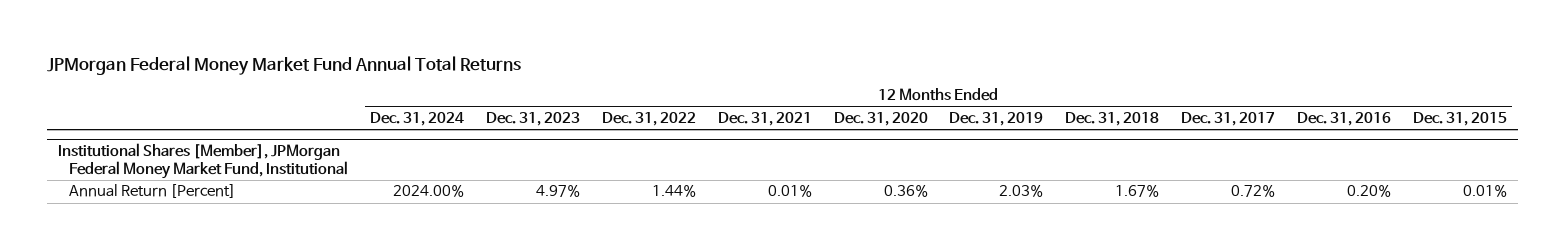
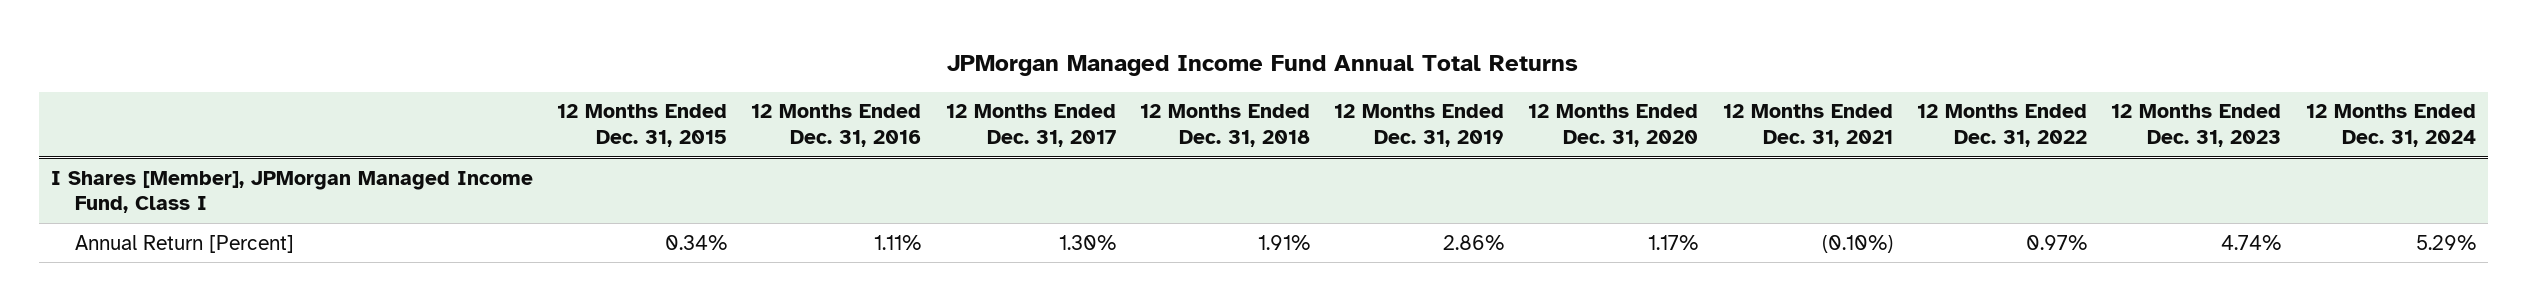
- JPMorgan Federal Money Market Fund Annual Total Returns
+ JPMorgan Managed Income Fund Annual Total Returns
- | 12 Months Ended Dec. 31, 2024 | 12 Months Ended Dec. 31, 2023 | 12 Months Ended Dec. 31, 2022 | 12 Months Ended Dec. 31, 2021 | 12 Months Ended Dec. 31, 2020 | 12 Months Ended Dec. 31, 2019 | 12 Months Ended Dec. 31, 2018 | 12 Months Ended Dec. 31, 2017 | 12 Months Ended Dec. 31, 2016 | 12 Months Ended Dec. 31, 2015
+ | 12 Months Ended Dec. 31, 2015 | 12 Months Ended Dec. 31, 2016 | 12 Months Ended Dec. 31, 2017 | 12 Months Ended Dec. 31, 2018 | 12 Months Ended Dec. 31, 2019 | 12 Months Ended Dec. 31, 2020 | 12 Months Ended Dec. 31, 2021 | 12 Months Ended Dec. 31, 2022 | 12 Months Ended Dec. 31, 2023 | 12 Months Ended Dec. 31, 2024
- Institutional Shares [Member], JPMorgan Federal Money Market Fund, Institutional
- Annual Return [Percent] | 2024.00% | 4.97% | 1.44% | 0.01% | 0.36% | 2.03% | 1.67% | 0.72% | 0.20% | 0.01%
+ I Shares [Member], JPMorgan Managed Income Fund, Class I
+ Annual Return [Percent] | 0.34% | 1.11% | 1.30% | 1.91% | 2.86% | 1.17% | (0.10%) | 0.97% | 4.74% | 5.29%

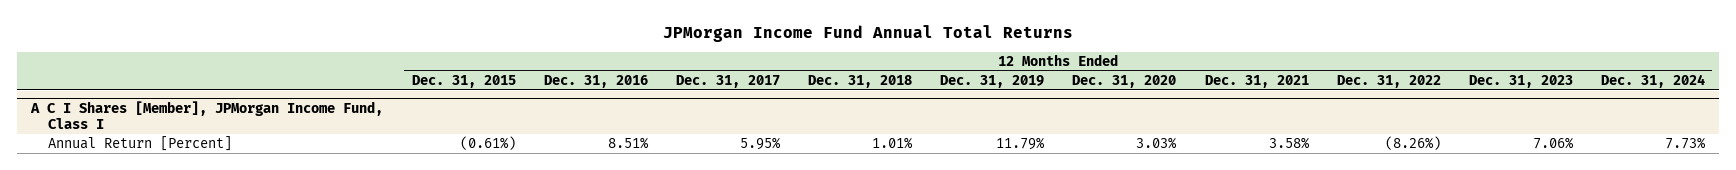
- JPMorgan Managed Income Fund Annual Total Returns
+ JPMorgan Income Fund Annual Total Returns
- I Shares [Member], JPMorgan Managed Income Fund, Class I
- Annual Return [Percent] | 0.34% | 1.11% | 1.30% | 1.91% | 2.86% | 1.17% | (0.10%) | 0.97% | 4.74% | 5.29%
+ A C I Shares [Member], JPMorgan Income Fund, Class I
+ Annual Return [Percent] | (0.61%) | 8.51% | 5.95% | 1.01% | 11.79% | 3.03% | 3.58% | (8.26%) | 7.06% | 7.73%

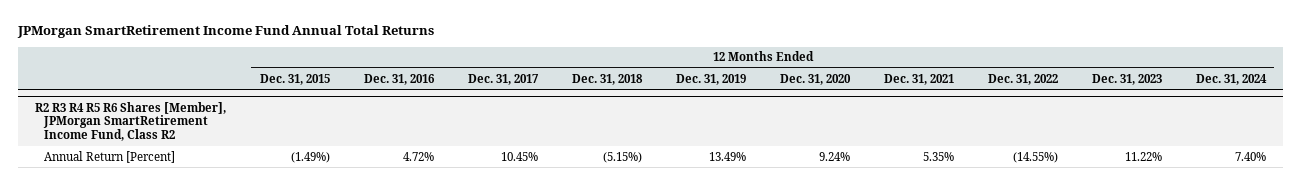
- JPMorgan Income Fund Annual Total Returns
+ JPMorgan SmartRetirement Income Fund Annual Total Returns
- A C I Shares [Member], JPMorgan Income Fund, Class I
- Annual Return [Percent] | (0.61%) | 8.51% | 5.95% | 1.01% | 11.79% | 3.03% | 3.58% | (8.26%) | 7.06% | 7.73%
+ R2 R3 R4 R5 R6 Shares [Member], JPMorgan SmartRetirement Income Fund, Class R2
+ Annual Return [Percent] | (1.49%) | 4.72% | 10.45% | (5.15%) | 13.49% | 9.24% | 5.35% | (14.55%) | 11.22% | 7.40%

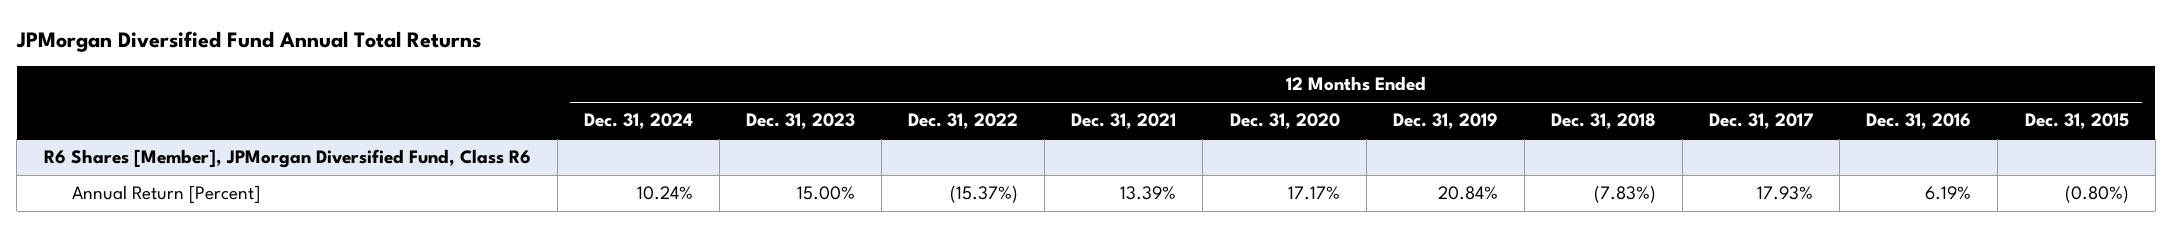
- JPMorgan SmartRetirement Income Fund Annual Total Returns
+ JPMorgan Diversified Fund Annual Total Returns
- | 12 Months Ended Dec. 31, 2015 | 12 Months Ended Dec. 31, 2016 | 12 Months Ended Dec. 31, 2017 | 12 Months Ended Dec. 31, 2018 | 12 Months Ended Dec. 31, 2019 | 12 Months Ended Dec. 31, 2020 | 12 Months Ended Dec. 31, 2021 | 12 Months Ended Dec. 31, 2022 | 12 Months Ended Dec. 31, 2023 | 12 Months Ended Dec. 31, 2024
+ | 12 Months Ended Dec. 31, 2024 | 12 Months Ended Dec. 31, 2023 | 12 Months Ended Dec. 31, 2022 | 12 Months Ended Dec. 31, 2021 | 12 Months Ended Dec. 31, 2020 | 12 Months Ended Dec. 31, 2019 | 12 Months Ended Dec. 31, 2018 | 12 Months Ended Dec. 31, 2017 | 12 Months Ended Dec. 31, 2016 | 12 Months Ended Dec. 31, 2015
- R2 R3 R4 R5 R6 Shares [Member], JPMorgan SmartRetirement Income Fund, Class R2
- Annual Return [Percent] | (1.49%) | 4.72% | 10.45% | (5.15%) | 13.49% | 9.24% | 5.35% | (14.55%) | 11.22% | 7.40%
+ R6 Shares [Member], JPMorgan Diversified Fund, Class R6
+ Annual Return [Percent] | 10.24% | 15.00% | (15.37%) | 13.39% | 17.17% | 20.84% | (7.83%) | 17.93% | 6.19% | (0.80%)

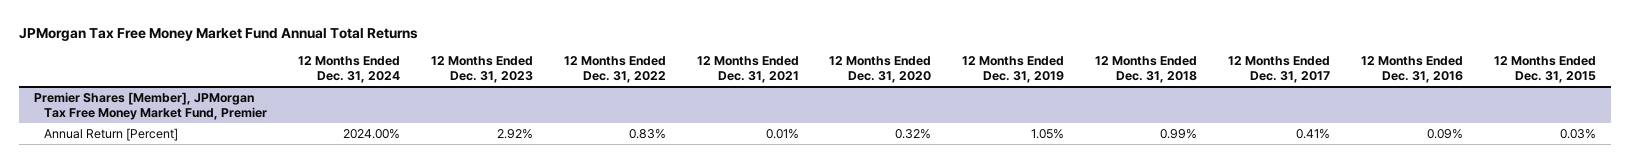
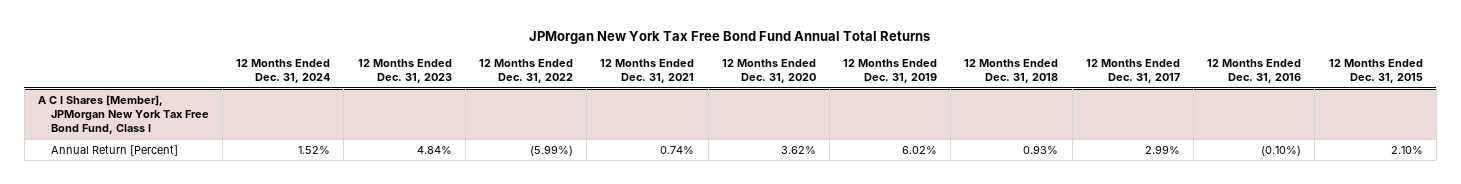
- JPMorgan Tax Free Money Market Fund Annual Total Returns
+ JPMorgan New York Tax Free Bond Fund Annual Total Returns
- Premier Shares [Member], JPMorgan Tax Free Money Market Fund, Premier
- Annual Return [Percent] | 2024.00% | 2.92% | 0.83% | 0.01% | 0.32% | 1.05% | 0.99% | 0.41% | 0.09% | 0.03%
+ A C I Shares [Member], JPMorgan New York Tax Free Bond Fund, Class I
+ Annual Return [Percent] | 1.52% | 4.84% | (5.99%) | 0.74% | 3.62% | 6.02% | 0.93% | 2.99% | (0.10%) | 2.10%

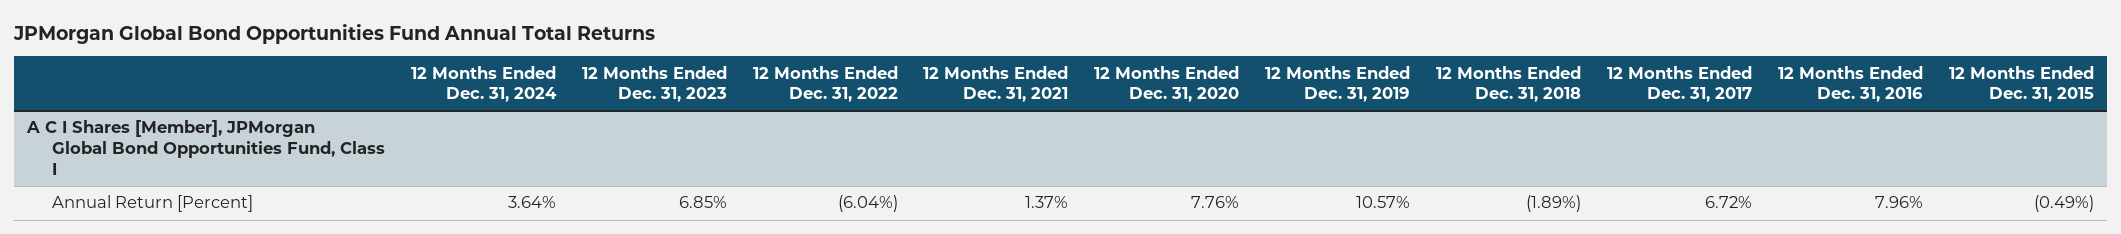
- JPMorgan New York Tax Free Bond Fund Annual Total Returns
+ JPMorgan Global Bond Opportunities Fund Annual Total Returns
- A C I Shares [Member], JPMorgan New York Tax Free Bond Fund, Class I
- Annual Return [Percent] | 1.52% | 4.84% | (5.99%) | 0.74% | 3.62% | 6.02% | 0.93% | 2.99% | (0.10%) | 2.10%
+ A C I Shares [Member], JPMorgan Global Bond Opportunities Fund, Class I
+ Annual Return [Percent] | 3.64% | 6.85% | (6.04%) | 1.37% | 7.76% | 10.57% | (1.89%) | 6.72% | 7.96% | (0.49%)

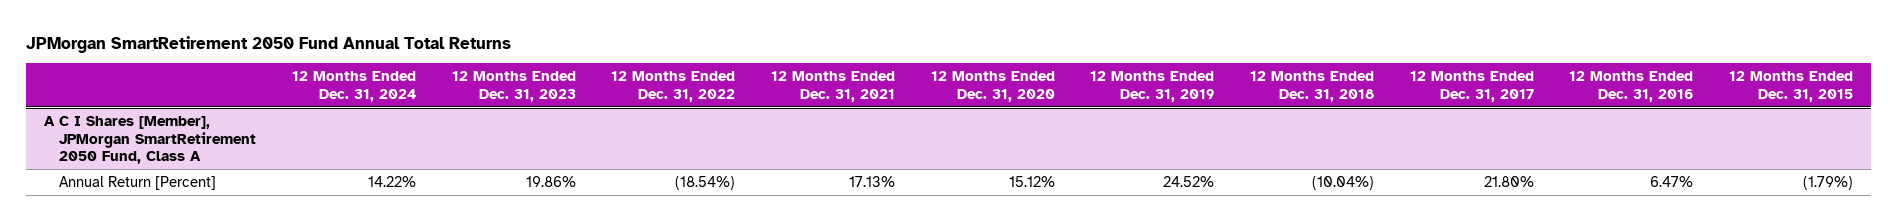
- JPMorgan Global Bond Opportunities Fund Annual Total Returns
+ JPMorgan SmartRetirement 2050 Fund Annual Total Returns
- A C I Shares [Member], JPMorgan Global Bond Opportunities Fund, Class I
- Annual Return [Percent] | 3.64% | 6.85% | (6.04%) | 1.37% | 7.76% | 10.57% | (1.89%) | 6.72% | 7.96% | (0.49%)
+ A C I Shares [Member], JPMorgan SmartRetirement 2050 Fund, Class A
+ Annual Return [Percent] | 14.22% | 19.86% | (18.54%) | 17.13% | 15.12% | 24.52% | (10.04%) | 21.80% | 6.47% | (1.79%)

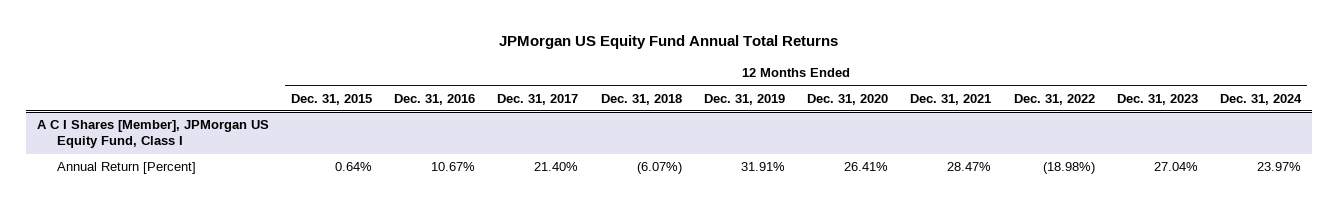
- JPMorgan SmartRetirement 2050 Fund Annual Total Returns
+ JPMorgan US Equity Fund Annual Total Returns
- | 12 Months Ended Dec. 31, 2024 | 12 Months Ended Dec. 31, 2023 | 12 Months Ended Dec. 31, 2022 | 12 Months Ended Dec. 31, 2021 | 12 Months Ended Dec. 31, 2020 | 12 Months Ended Dec. 31, 2019 | 12 Months Ended Dec. 31, 2018 | 12 Months Ended Dec. 31, 2017 | 12 Months Ended Dec. 31, 2016 | 12 Months Ended Dec. 31, 2015
+ | 12 Months Ended Dec. 31, 2015 | 12 Months Ended Dec. 31, 2016 | 12 Months Ended Dec. 31, 2017 | 12 Months Ended Dec. 31, 2018 | 12 Months Ended Dec. 31, 2019 | 12 Months Ended Dec. 31, 2020 | 12 Months Ended Dec. 31, 2021 | 12 Months Ended Dec. 31, 2022 | 12 Months Ended Dec. 31, 2023 | 12 Months Ended Dec. 31, 2024
- A C I Shares [Member], JPMorgan SmartRetirement 2050 Fund, Class A
- Annual Return [Percent] | 14.22% | 19.86% | (18.54%) | 17.13% | 15.12% | 24.52% | (10.04%) | 21.80% | 6.47% | (1.79%)
+ A C I Shares [Member], JPMorgan US Equity Fund, Class I
+ Annual Return [Percent] | 0.64% | 10.67% | 21.40% | (6.07%) | 31.91% | 26.41% | 28.47% | (18.98%) | 27.04% | 23.97%

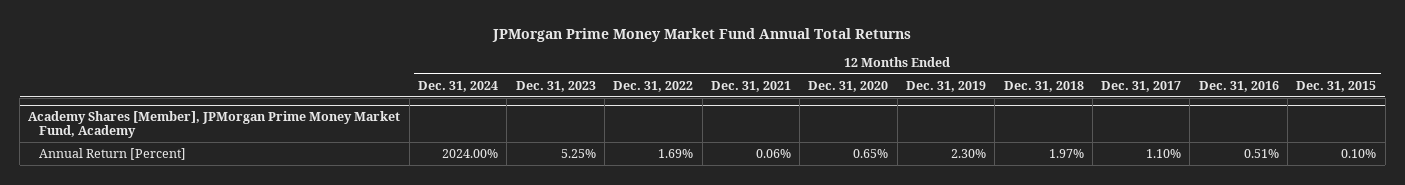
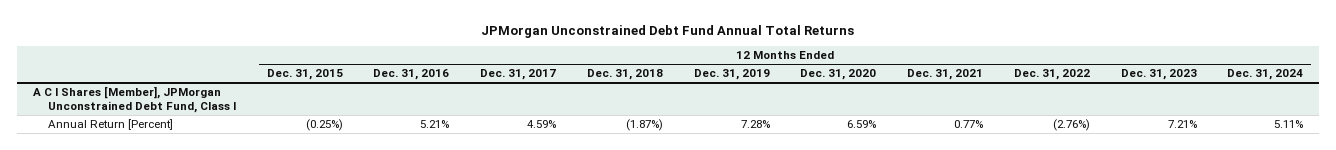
- JPMorgan Prime Money Market Fund Annual Total Returns
+ JPMorgan Unconstrained Debt Fund Annual Total Returns
- | 12 Months Ended Dec. 31, 2024 | 12 Months Ended Dec. 31, 2023 | 12 Months Ended Dec. 31, 2022 | 12 Months Ended Dec. 31, 2021 | 12 Months Ended Dec. 31, 2020 | 12 Months Ended Dec. 31, 2019 | 12 Months Ended Dec. 31, 2018 | 12 Months Ended Dec. 31, 2017 | 12 Months Ended Dec. 31, 2016 | 12 Months Ended Dec. 31, 2015
+ | 12 Months Ended Dec. 31, 2015 | 12 Months Ended Dec. 31, 2016 | 12 Months Ended Dec. 31, 2017 | 12 Months Ended Dec. 31, 2018 | 12 Months Ended Dec. 31, 2019 | 12 Months Ended Dec. 31, 2020 | 12 Months Ended Dec. 31, 2021 | 12 Months Ended Dec. 31, 2022 | 12 Months Ended Dec. 31, 2023 | 12 Months Ended Dec. 31, 2024
- Academy Shares [Member], JPMorgan Prime Money Market Fund, Academy
- Annual Return [Percent] | 2024.00% | 5.25% | 1.69% | 0.06% | 0.65% | 2.30% | 1.97% | 1.10% | 0.51% | 0.10%
+ A C I Shares [Member], JPMorgan Unconstrained Debt Fund, Class I
+ Annual Return [Percent] | (0.25%) | 5.21% | 4.59% | (1.87%) | 7.28% | 6.59% | 0.77% | (2.76%) | 7.21% | 5.11%

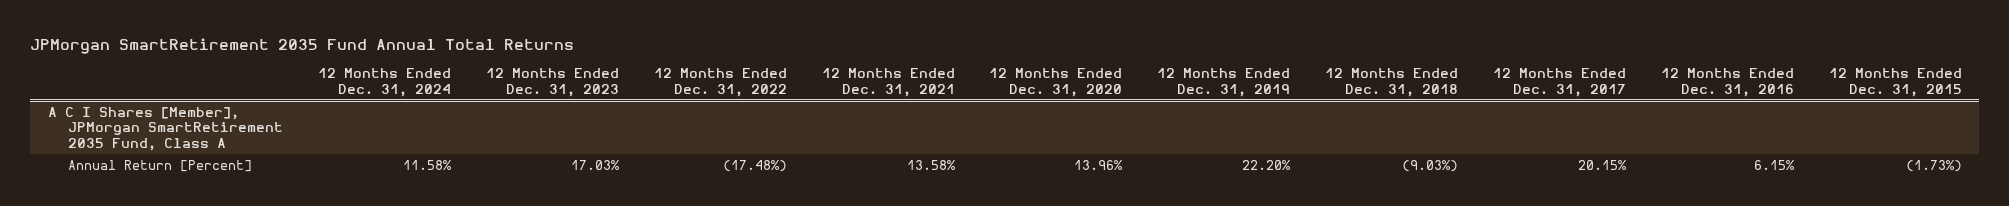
- JPMorgan Unconstrained Debt Fund Annual Total Returns
+ JPMorgan SmartRetirement 2035 Fund Annual Total Returns
- | 12 Months Ended Dec. 31, 2015 | 12 Months Ended Dec. 31, 2016 | 12 Months Ended Dec. 31, 2017 | 12 Months Ended Dec. 31, 2018 | 12 Months Ended Dec. 31, 2019 | 12 Months Ended Dec. 31, 2020 | 12 Months Ended Dec. 31, 2021 | 12 Months Ended Dec. 31, 2022 | 12 Months Ended Dec. 31, 2023 | 12 Months Ended Dec. 31, 2024
+ | 12 Months Ended Dec. 31, 2024 | 12 Months Ended Dec. 31, 2023 | 12 Months Ended Dec. 31, 2022 | 12 Months Ended Dec. 31, 2021 | 12 Months Ended Dec. 31, 2020 | 12 Months Ended Dec. 31, 2019 | 12 Months Ended Dec. 31, 2018 | 12 Months Ended Dec. 31, 2017 | 12 Months Ended Dec. 31, 2016 | 12 Months Ended Dec. 31, 2015
- A C I Shares [Member], JPMorgan Unconstrained Debt Fund, Class I
- Annual Return [Percent] | (0.25%) | 5.21% | 4.59% | (1.87%) | 7.28% | 6.59% | 0.77% | (2.76%) | 7.21% | 5.11%
+ A C I Shares [Member], JPMorgan SmartRetirement 2035 Fund, Class A
+ Annual Return [Percent] | 11.58% | 17.03% | (17.48%) | 13.58% | 13.96% | 22.20% | (9.03%) | 20.15% | 6.15% | (1.73%)

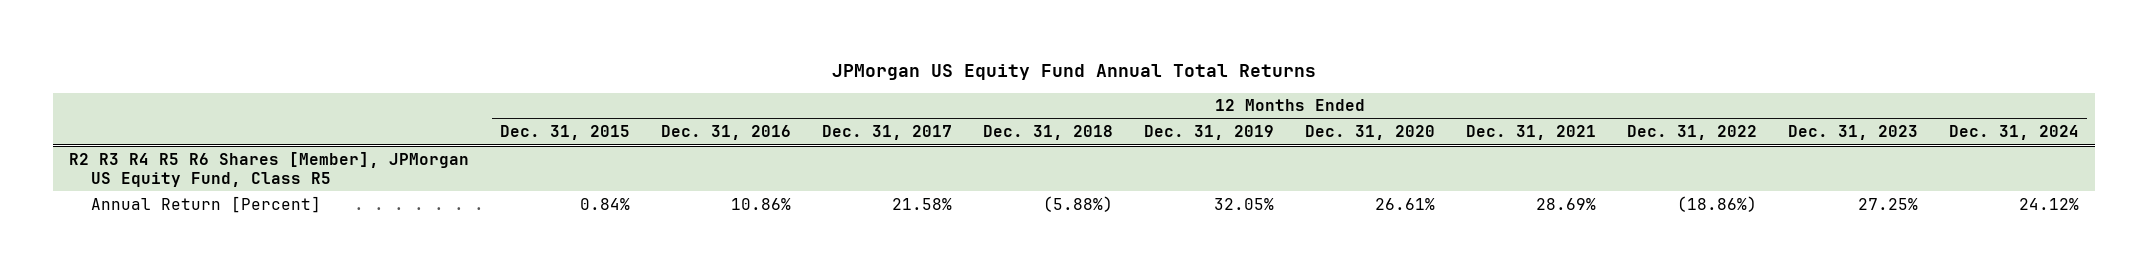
- JPMorgan SmartRetirement 2035 Fund Annual Total Returns
+ JPMorgan US Equity Fund Annual Total Returns
- | 12 Months Ended Dec. 31, 2024 | 12 Months Ended Dec. 31, 2023 | 12 Months Ended Dec. 31, 2022 | 12 Months Ended Dec. 31, 2021 | 12 Months Ended Dec. 31, 2020 | 12 Months Ended Dec. 31, 2019 | 12 Months Ended Dec. 31, 2018 | 12 Months Ended Dec. 31, 2017 | 12 Months Ended Dec. 31, 2016 | 12 Months Ended Dec. 31, 2015
+ | 12 Months Ended Dec. 31, 2015 | 12 Months Ended Dec. 31, 2016 | 12 Months Ended Dec. 31, 2017 | 12 Months Ended Dec. 31, 2018 | 12 Months Ended Dec. 31, 2019 | 12 Months Ended Dec. 31, 2020 | 12 Months Ended Dec. 31, 2021 | 12 Months Ended Dec. 31, 2022 | 12 Months Ended Dec. 31, 2023 | 12 Months Ended Dec. 31, 2024
- A C I Shares [Member], JPMorgan SmartRetirement 2035 Fund, Class A
- Annual Return [Percent] | 11.58% | 17.03% | (17.48%) | 13.58% | 13.96% | 22.20% | (9.03%) | 20.15% | 6.15% | (1.73%)
+ R2 R3 R4 R5 R6 Shares [Member], JPMorgan US Equity Fund, Class R5
+ Annual Return [Percent] | 0.84% | 10.86% | 21.58% | (5.88%) | 32.05% | 26.61% | 28.69% | (18.86%) | 27.25% | 24.12%

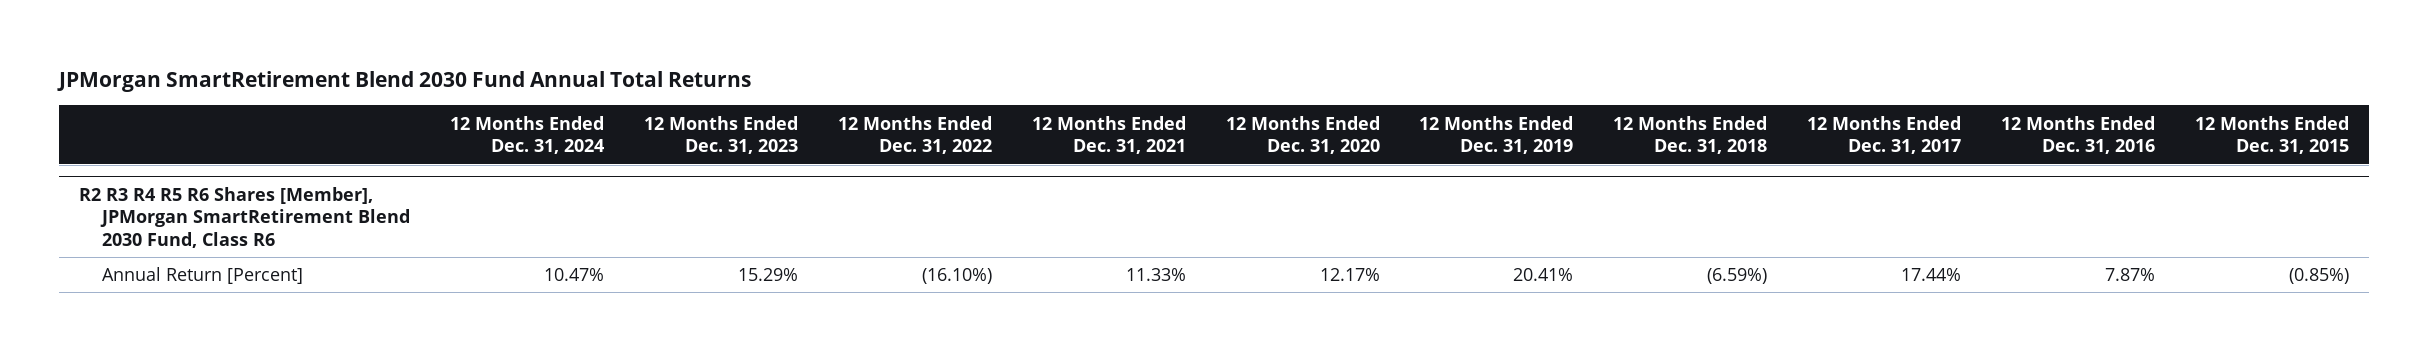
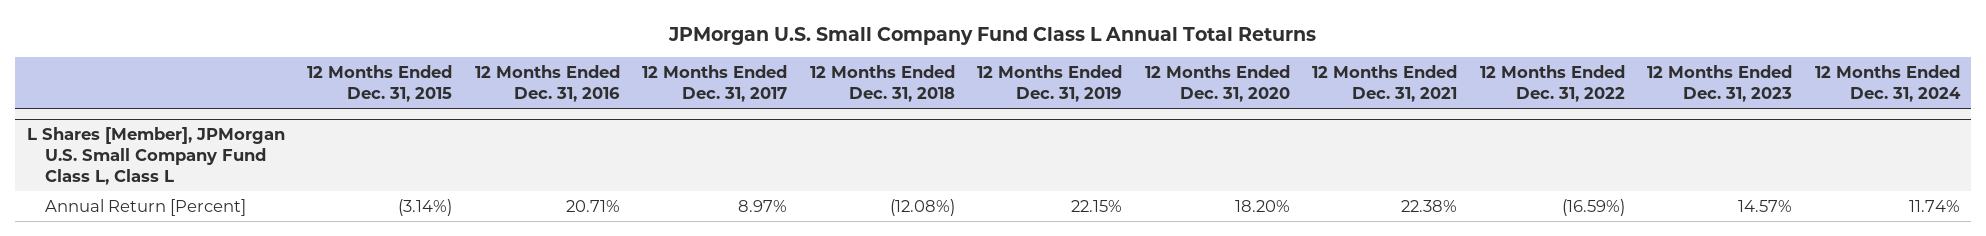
- JPMorgan SmartRetirement Blend 2030 Fund Annual Total Returns
+ JPMorgan U.S. Small Company Fund Class L Annual Total Returns
- | 12 Months Ended Dec. 31, 2024 | 12 Months Ended Dec. 31, 2023 | 12 Months Ended Dec. 31, 2022 | 12 Months Ended Dec. 31, 2021 | 12 Months Ended Dec. 31, 2020 | 12 Months Ended Dec. 31, 2019 | 12 Months Ended Dec. 31, 2018 | 12 Months Ended Dec. 31, 2017 | 12 Months Ended Dec. 31, 2016 | 12 Months Ended Dec. 31, 2015
+ | 12 Months Ended Dec. 31, 2015 | 12 Months Ended Dec. 31, 2016 | 12 Months Ended Dec. 31, 2017 | 12 Months Ended Dec. 31, 2018 | 12 Months Ended Dec. 31, 2019 | 12 Months Ended Dec. 31, 2020 | 12 Months Ended Dec. 31, 2021 | 12 Months Ended Dec. 31, 2022 | 12 Months Ended Dec. 31, 2023 | 12 Months Ended Dec. 31, 2024
- R2 R3 R4 R5 R6 Shares [Member], JPMorgan SmartRetirement Blend 2030 Fund, Class R6
- Annual Return [Percent] | 10.47% | 15.29% | (16.10%) | 11.33% | 12.17% | 20.41% | (6.59%) | 17.44% | 7.87% | (0.85%)
+ L Shares [Member], JPMorgan U.S. Small Company Fund Class L, Class L
+ Annual Return [Percent] | (3.14%) | 20.71% | 8.97% | (12.08%) | 22.15% | 18.20% | 22.38% | (16.59%) | 14.57% | 11.74%

